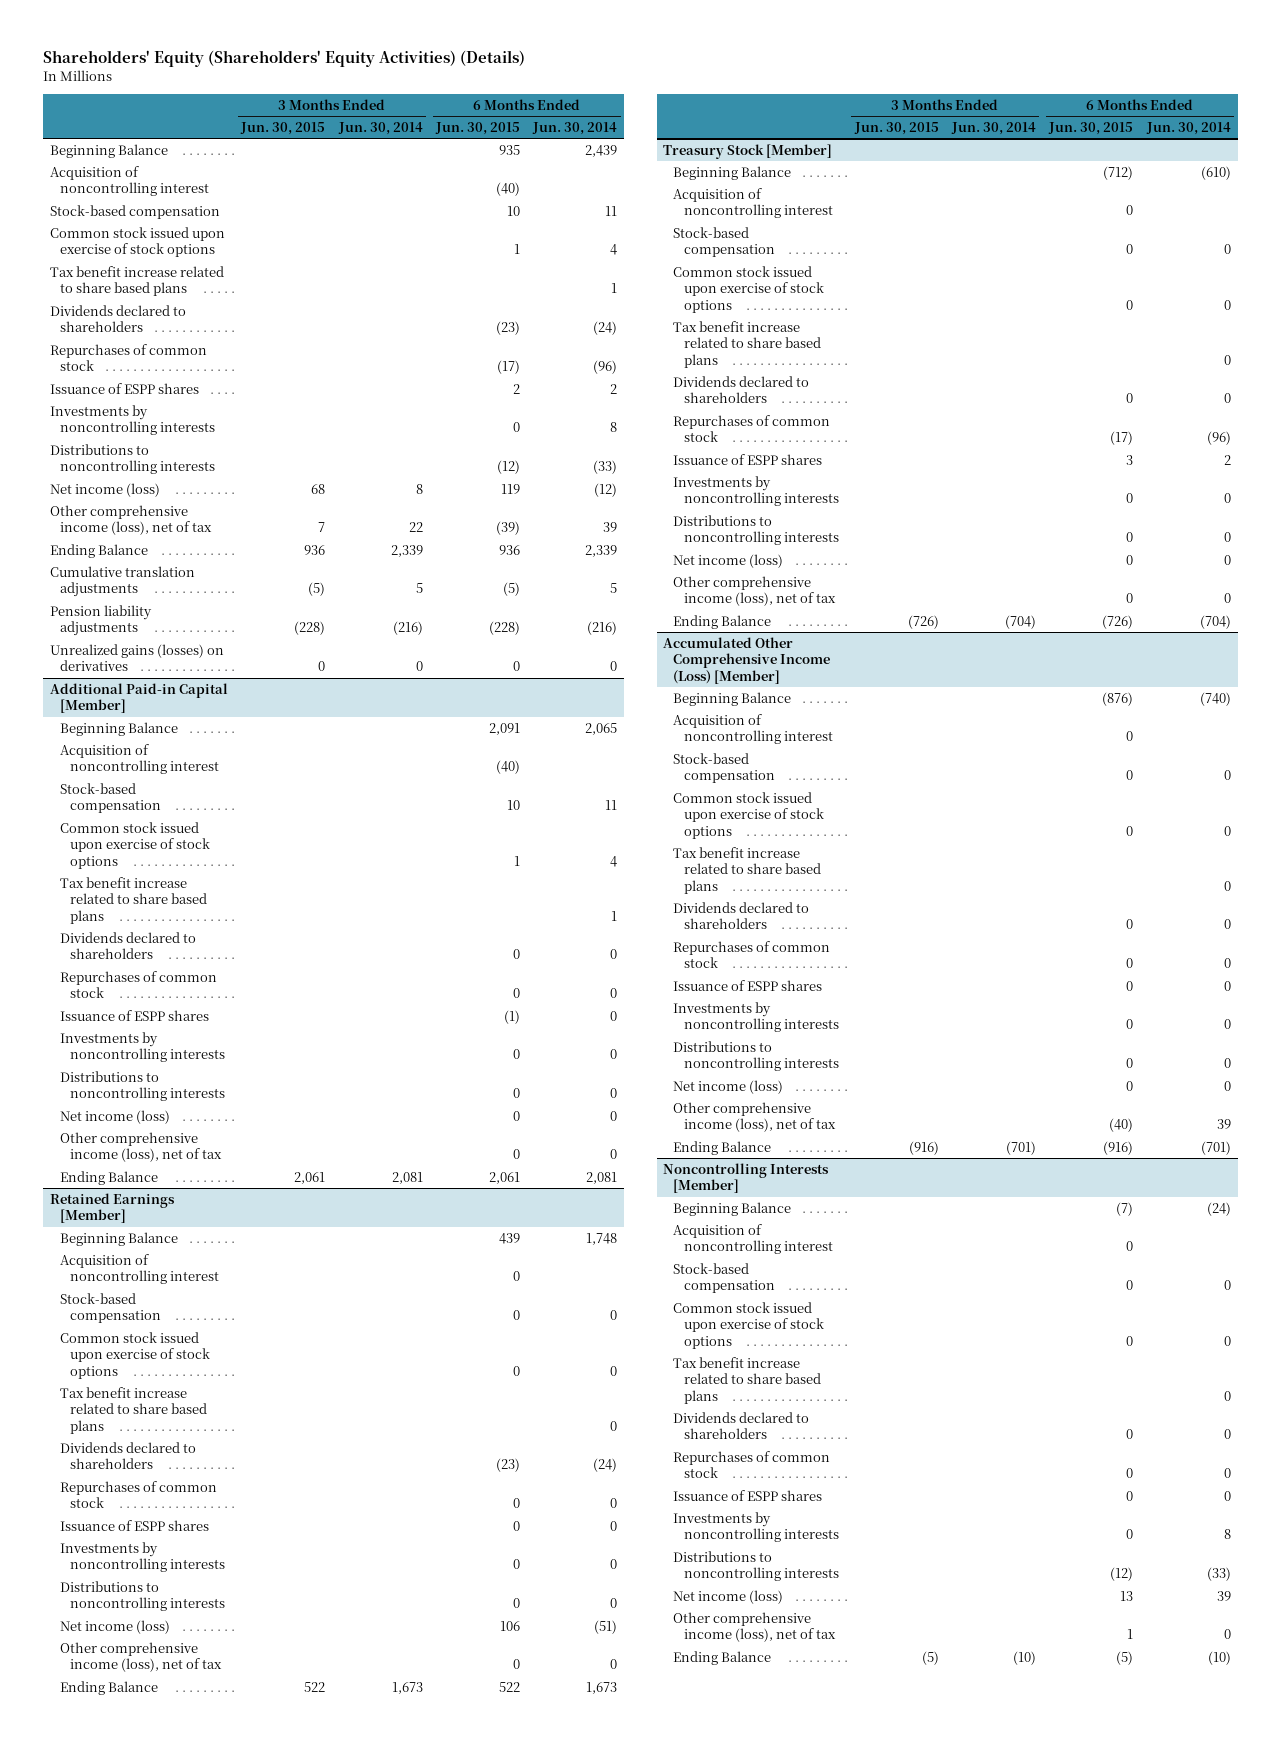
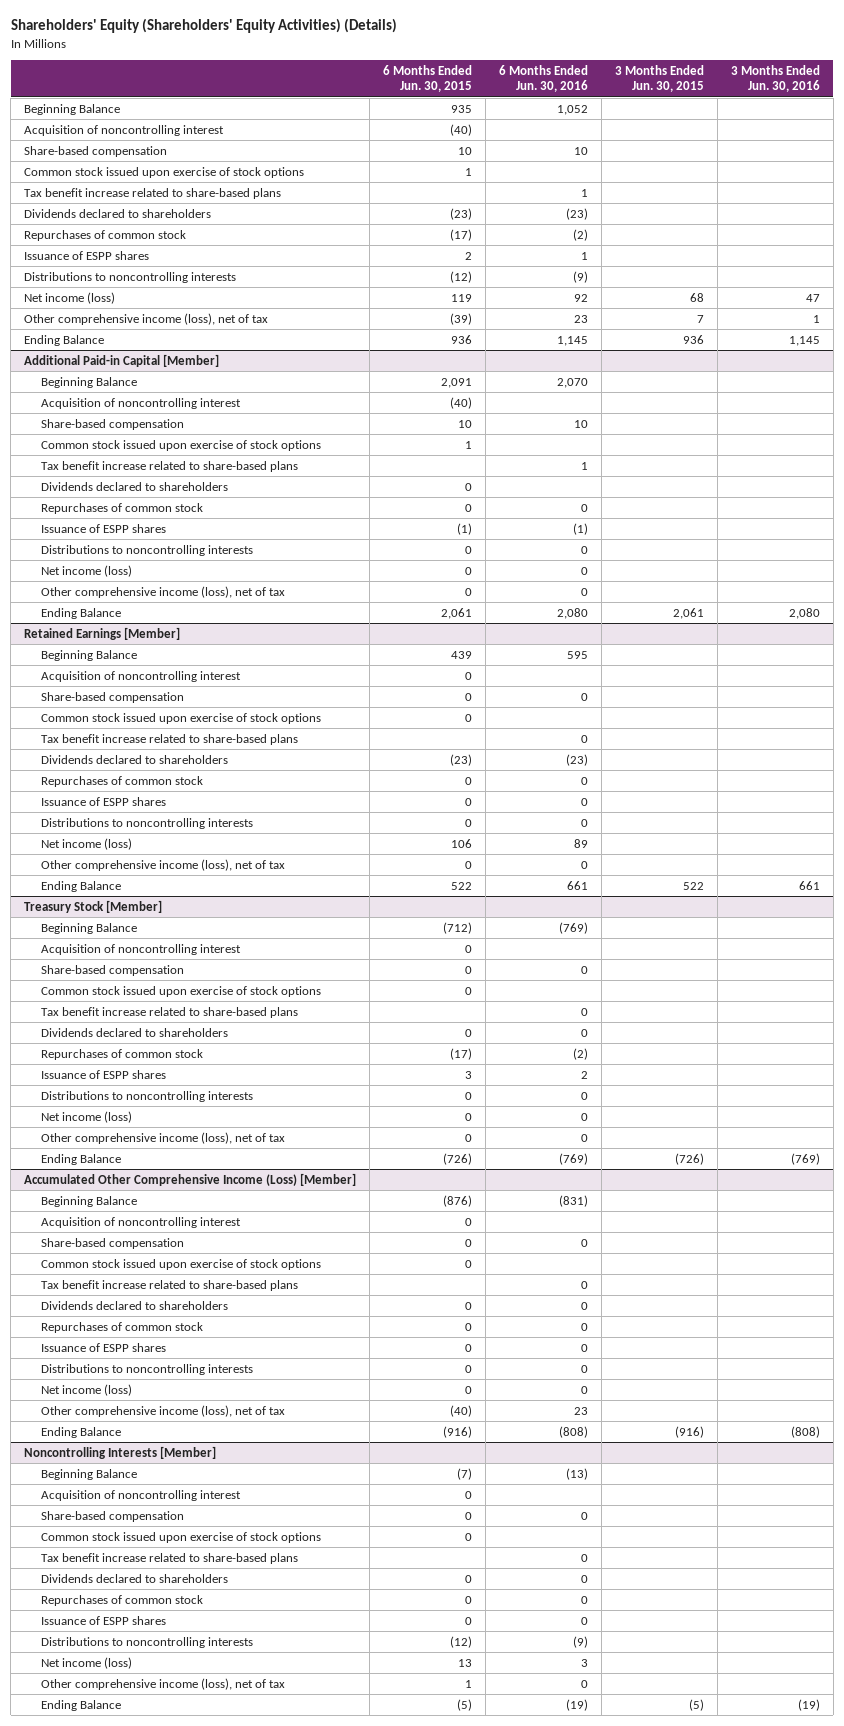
- | 3 Months Ended Jun. 30, 2015 | 3 Months Ended Jun. 30, 2014 | 6 Months Ended Jun. 30, 2015 | 6 Months Ended Jun. 30, 2014
+ | 6 Months Ended Jun. 30, 2015 | 6 Months Ended Jun. 30, 2016 | 3 Months Ended Jun. 30, 2015 | 3 Months Ended Jun. 30, 2016
- Stock-based compensation | | | 10 | 11
+ Share-based compensation | 10 | 10 | |
- Tax benefit increase related to share based plans | | | | 1
+ Tax benefit increase related to share-based plans | | 1 | |
- Investments by noncontrolling interests | | | 0 | 8
- Cumulative translation adjustments | (5) | 5 | (5) | 5
- Pension liability adjustments | (228) | (216) | (228) | (216)
- Unrealized gains (losses) on derivatives | 0 | 0 | 0 | 0
@ Additional Paid-in Capital [Member]
- Stock-based compensation | | | 10 | 11
+ Share-based compensation | 10 | 10 | |
- Tax benefit increase related to share based plans | | | | 1
+ Tax benefit increase related to share-based plans | | 1 | |
- Investments by noncontrolling interests | | | 0 | 0
@ Retained Earnings [Member]
- Stock-based compensation | | | 0 | 0
+ Share-based compensation | 0 | 0 | |
- Tax benefit increase related to share based plans | | | | 0
+ Tax benefit increase related to share-based plans | | 0 | |
- Investments by noncontrolling interests | | | 0 | 0
@ Treasury Stock [Member]
- Stock-based compensation | | | 0 | 0
+ Share-based compensation | 0 | 0 | |
- Tax benefit increase related to share based plans | | | | 0
+ Tax benefit increase related to share-based plans | | 0 | |
- Investments by noncontrolling interests | | | 0 | 0
@ Accumulated Other Comprehensive Income (Loss) [Member]
- Stock-based compensation | | | 0 | 0
+ Share-based compensation | 0 | 0 | |
- Tax benefit increase related to share based plans | | | | 0
+ Tax benefit increase related to share-based plans | | 0 | |
- Investments by noncontrolling interests | | | 0 | 0
@ Noncontrolling Interests [Member]
- Stock-based compensation | | | 0 | 0
+ Share-based compensation | 0 | 0 | |
- Tax benefit increase related to share based plans | | | | 0
+ Tax benefit increase related to share-based plans | | 0 | |
- Investments by noncontrolling interests | | | 0 | 8

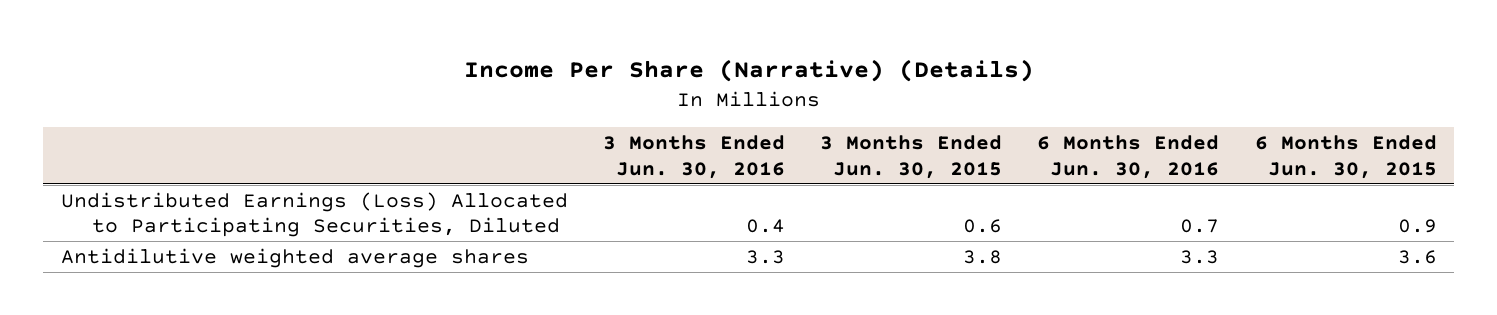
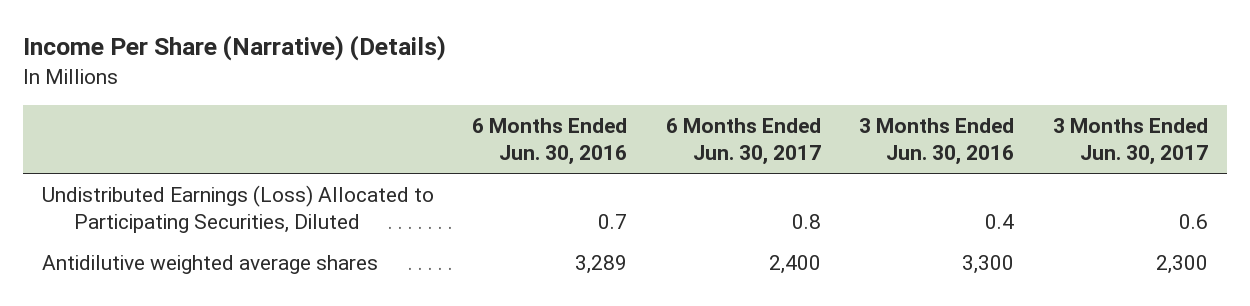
- | 3 Months Ended Jun. 30, 2016 | 3 Months Ended Jun. 30, 2015 | 6 Months Ended Jun. 30, 2016 | 6 Months Ended Jun. 30, 2015
+ | 6 Months Ended Jun. 30, 2016 | 6 Months Ended Jun. 30, 2017 | 3 Months Ended Jun. 30, 2016 | 3 Months Ended Jun. 30, 2017
- Antidilutive weighted average shares | 3.3 | 3.8 | 3.3 | 3.6
+ Antidilutive weighted average shares | 3,289 | 2,400 | 3,300 | 2,300

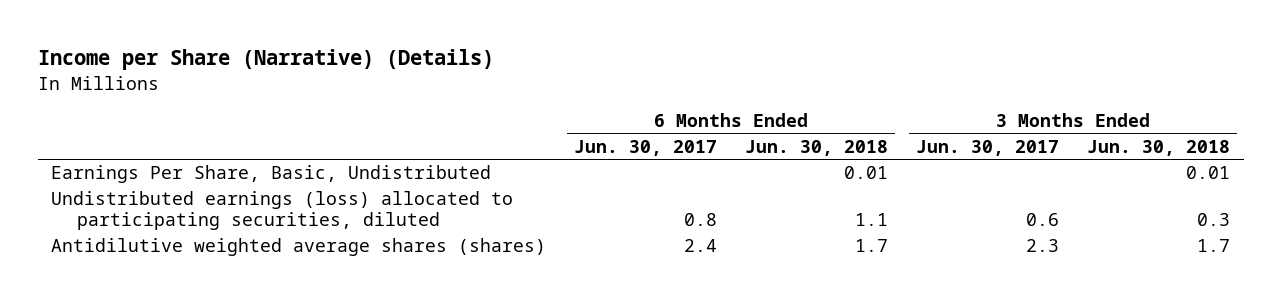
- Income Per Share (Narrative) (Details)
+ Income per Share (Narrative) (Details)
- | 6 Months Ended Jun. 30, 2016 | 6 Months Ended Jun. 30, 2017 | 3 Months Ended Jun. 30, 2016 | 3 Months Ended Jun. 30, 2017
+ | 6 Months Ended Jun. 30, 2017 | 6 Months Ended Jun. 30, 2018 | 3 Months Ended Jun. 30, 2017 | 3 Months Ended Jun. 30, 2018
- Undistributed Earnings (Loss) Allocated to Participating Securities, Diluted | 0.7 | 0.8 | 0.4 | 0.6
- Antidilutive weighted average shares | 3,289 | 2,400 | 3,300 | 2,300
+ Earnings Per Share, Basic, Undistributed | | 0.01 | | 0.01
+ Undistributed earnings (loss) allocated to participating securities, diluted | 0.8 | 1.1 | 0.6 | 0.3
+ Antidilutive weighted average shares (shares) | 2.4 | 1.7 | 2.3 | 1.7

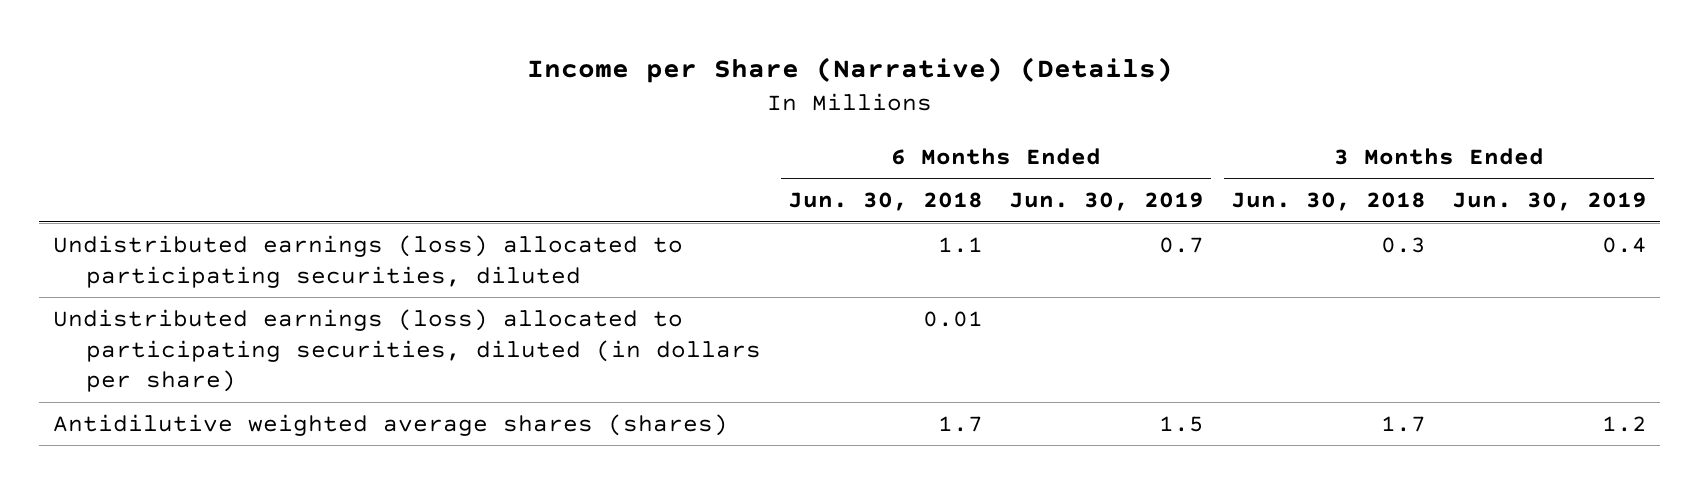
- | 6 Months Ended Jun. 30, 2017 | 6 Months Ended Jun. 30, 2018 | 3 Months Ended Jun. 30, 2017 | 3 Months Ended Jun. 30, 2018
+ | 6 Months Ended Jun. 30, 2018 | 6 Months Ended Jun. 30, 2019 | 3 Months Ended Jun. 30, 2018 | 3 Months Ended Jun. 30, 2019
- Earnings Per Share, Basic, Undistributed | | 0.01 | | 0.01
+ Undistributed earnings (loss) allocated to participating securities, diluted (in dollars per share) | 0.01 | | |

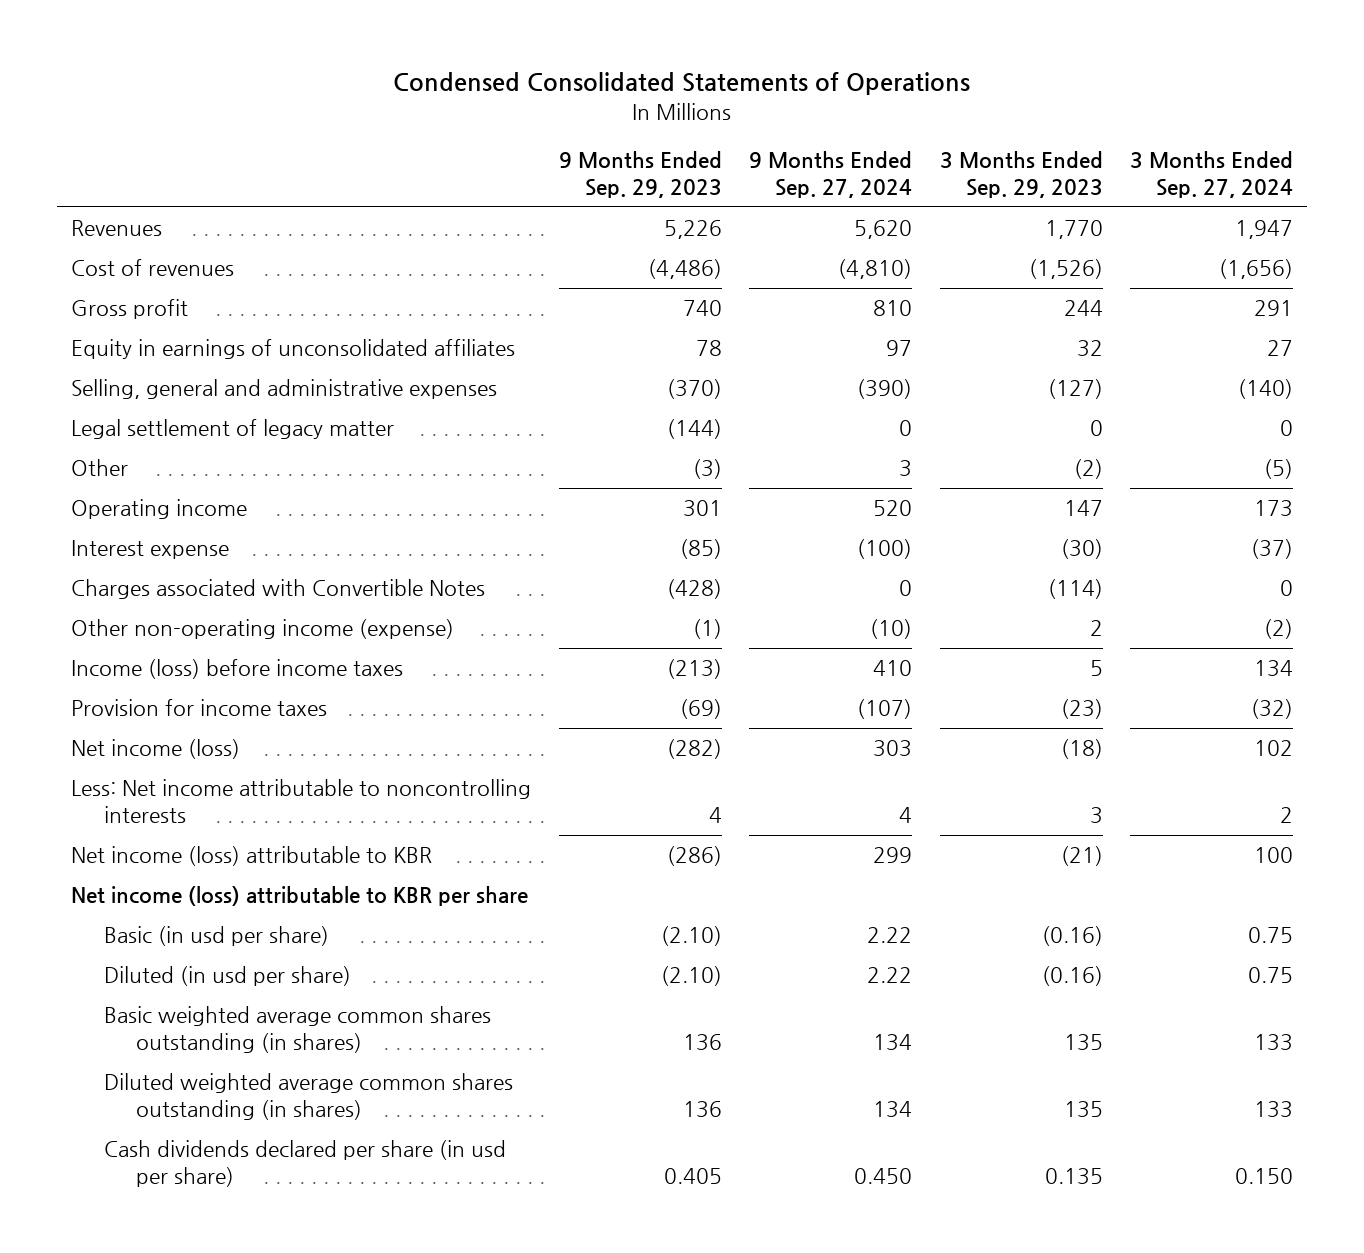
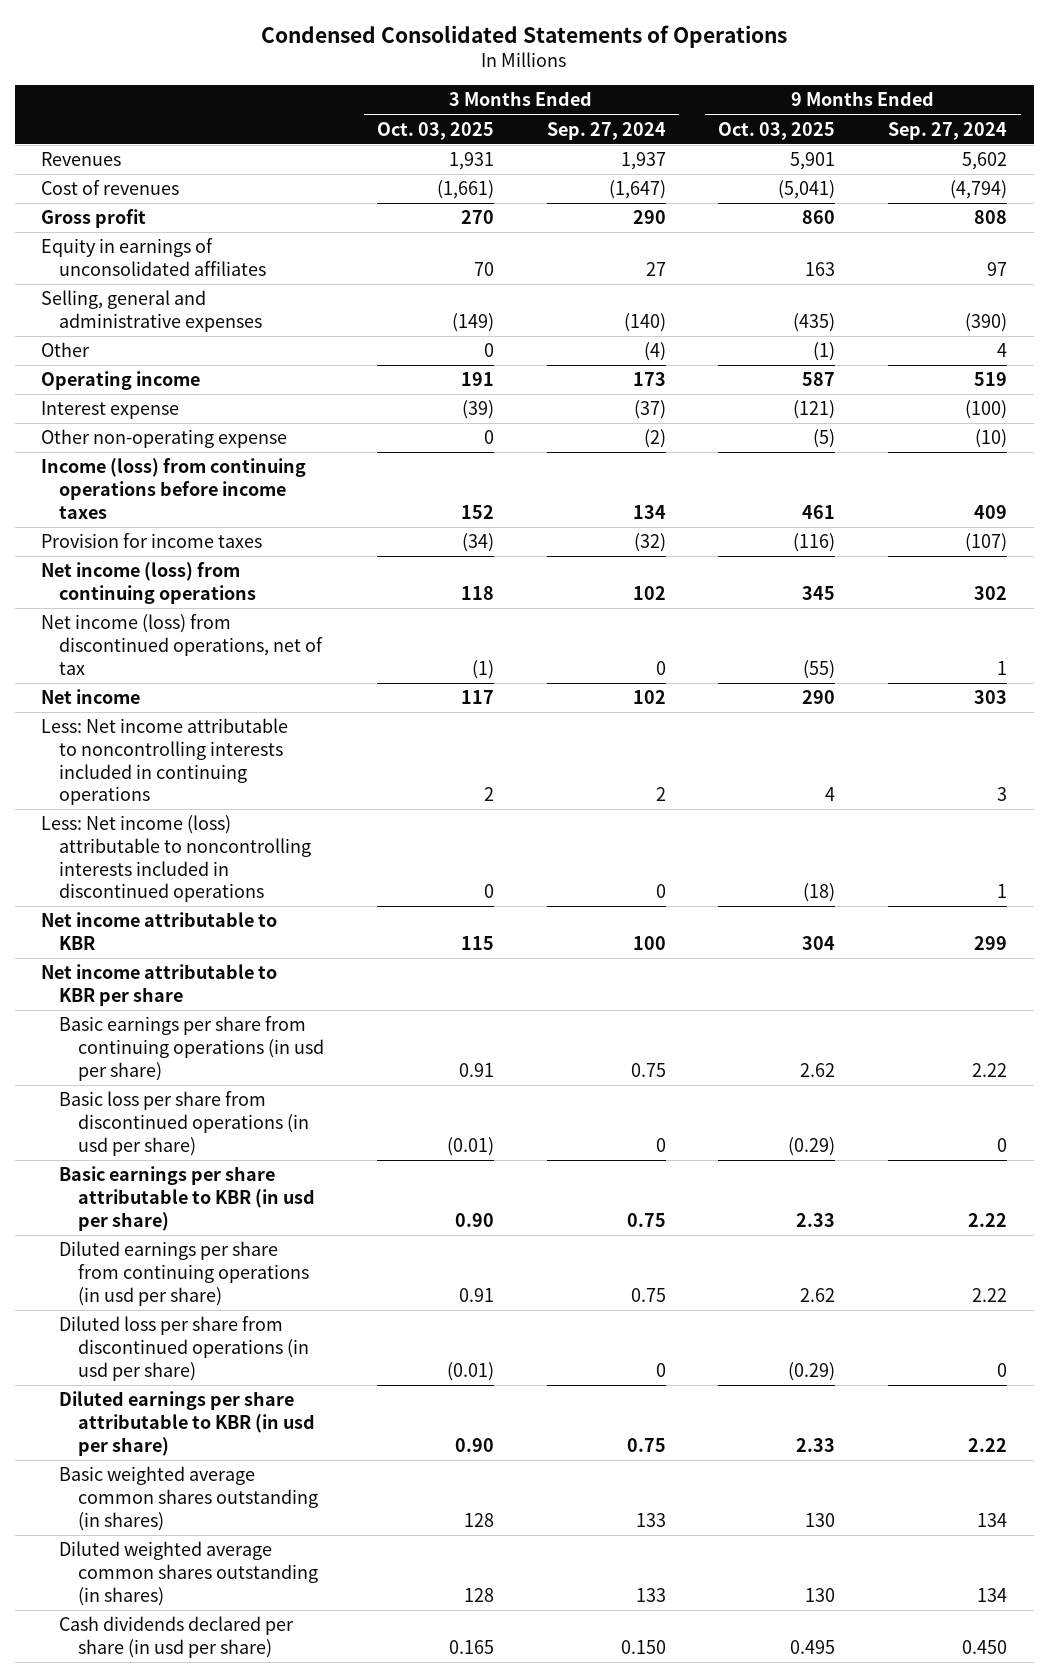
- | 9 Months Ended Sep. 29, 2023 | 9 Months Ended Sep. 27, 2024 | 3 Months Ended Sep. 29, 2023 | 3 Months Ended Sep. 27, 2024
+ | 3 Months Ended Oct. 03, 2025 | 3 Months Ended Sep. 27, 2024 | 9 Months Ended Oct. 03, 2025 | 9 Months Ended Sep. 27, 2024
- Revenues | 5,226 | 5,620 | 1,770 | 1,947
- Cost of revenues | (4,486) | (4,810) | (1,526) | (1,656)
- Gross profit | 740 | 810 | 244 | 291
+ Revenues | 1,931 | 1,937 | 5,901 | 5,602
+ Cost of revenues | (1,661) | (1,647) | (5,041) | (4,794)
+ Gross profit | 270 | 290 | 860 | 808
- Legal settlement of legacy matter | (144) | 0 | 0 | 0
- Other | (3) | 3 | (2) | (5)
- Operating income | 301 | 520 | 147 | 173
+ Other | 0 | (4) | (1) | 4
+ Operating income | 191 | 173 | 587 | 519
- Charges associated with Convertible Notes | (428) | 0 | (114) | 0
- Other non-operating income (expense) | (1) | (10) | 2 | (2)
- Income (loss) before income taxes | (213) | 410 | 5 | 134
+ Other non-operating expense | 0 | (2) | (5) | (10)
+ Income (loss) from continuing operations before income taxes | 152 | 134 | 461 | 409
- Net income (loss) | (282) | 303 | (18) | 102
- Less: Net income attributable to noncontrolling interests | 4 | 4 | 3 | 2
- Net income (loss) attributable to KBR | (286) | 299 | (21) | 100
- Net income (loss) attributable to KBR per share
- Basic (in usd per share) | (2.10) | 2.22 | (0.16) | 0.75
- Diluted (in usd per share) | (2.10) | 2.22 | (0.16) | 0.75
+ Net income (loss) from continuing operations | 118 | 102 | 345 | 302
+ Net income (loss) from discontinued operations, net of tax | (1) | 0 | (55) | 1
+ Net income | 117 | 102 | 290 | 303
+ Less: Net income attributable to noncontrolling interests included in continuing operations | 2 | 2 | 4 | 3
+ Less: Net income (loss) attributable to noncontrolling interests included in discontinued operations | 0 | 0 | (18) | 1
+ Net income attributable to KBR | 115 | 100 | 304 | 299
+ Net income attributable to KBR per share
+ Basic earnings per share from continuing operations (in usd per share) | 0.91 | 0.75 | 2.62 | 2.22
+ Basic loss per share from discontinued operations (in usd per share) | (0.01) | 0 | (0.29) | 0
+ Basic earnings per share attributable to KBR (in usd per share) | 0.90 | 0.75 | 2.33 | 2.22
+ Diluted earnings per share from continuing operations (in usd per share) | 0.91 | 0.75 | 2.62 | 2.22
+ Diluted loss per share from discontinued operations (in usd per share) | (0.01) | 0 | (0.29) | 0
+ Diluted earnings per share attributable to KBR (in usd per share) | 0.90 | 0.75 | 2.33 | 2.22

